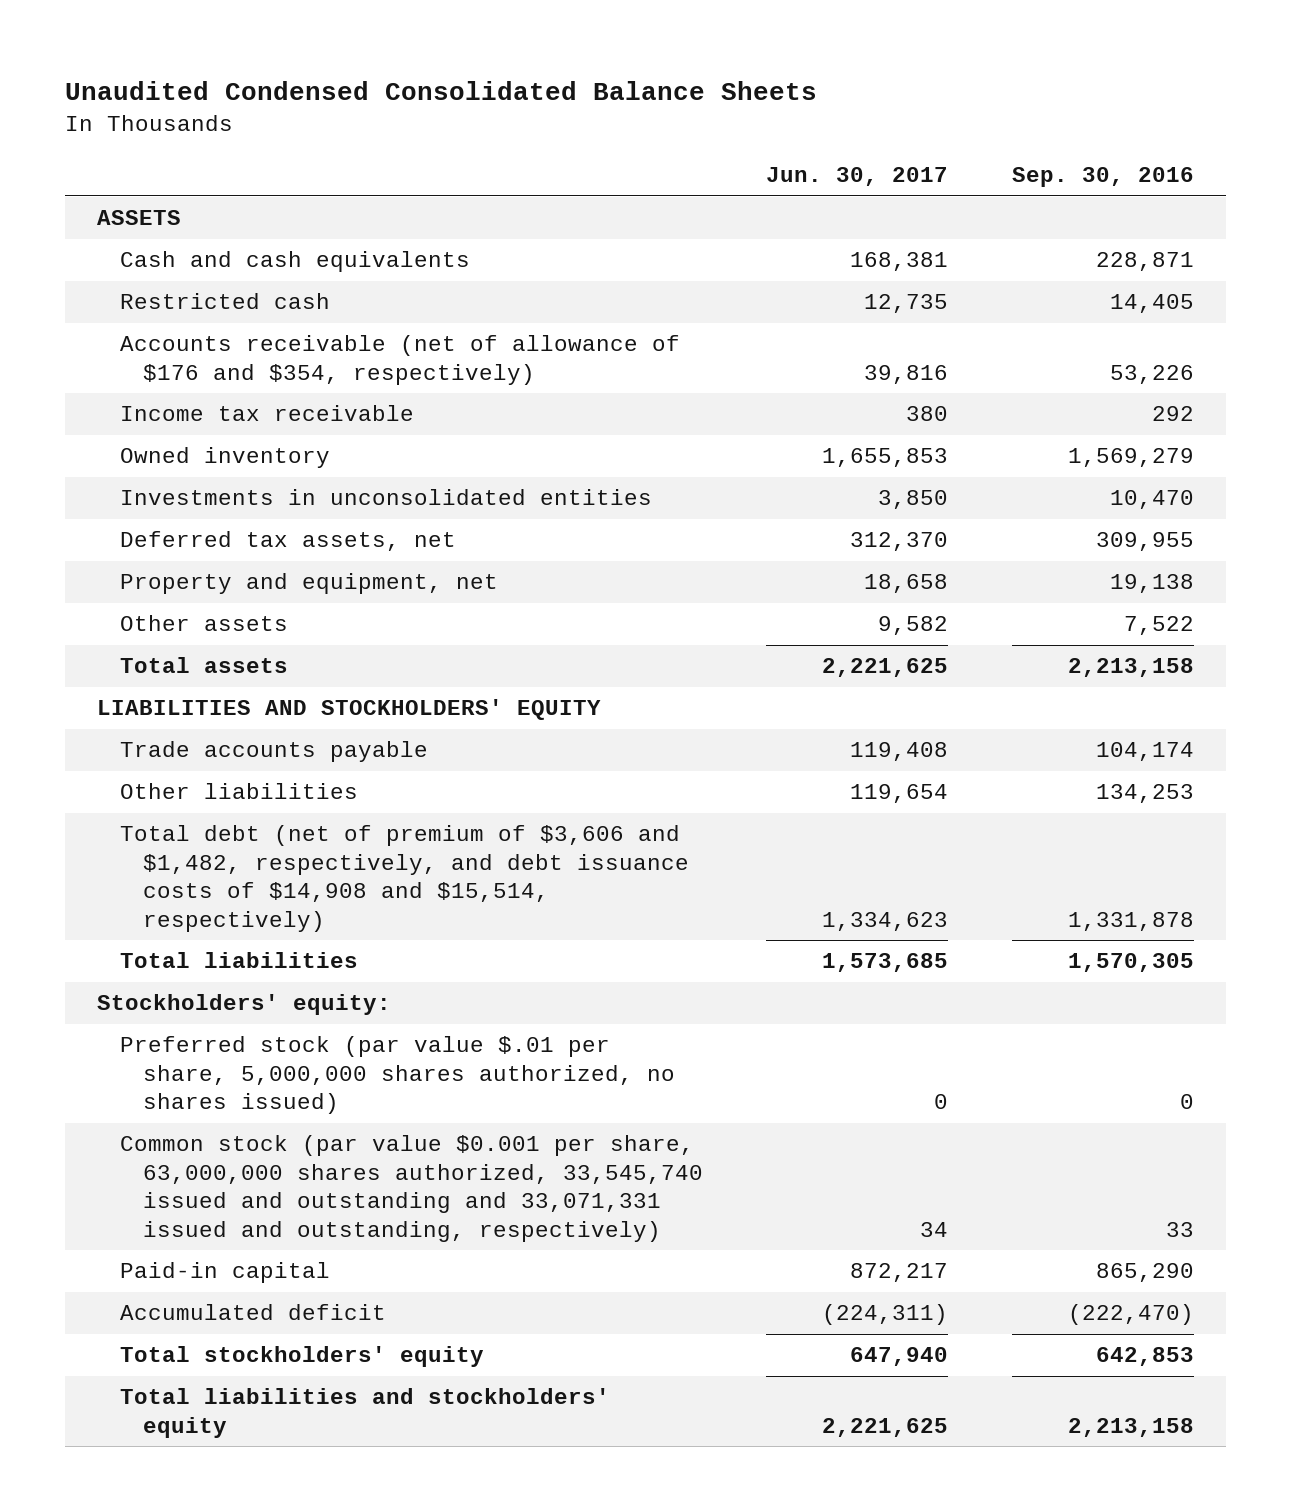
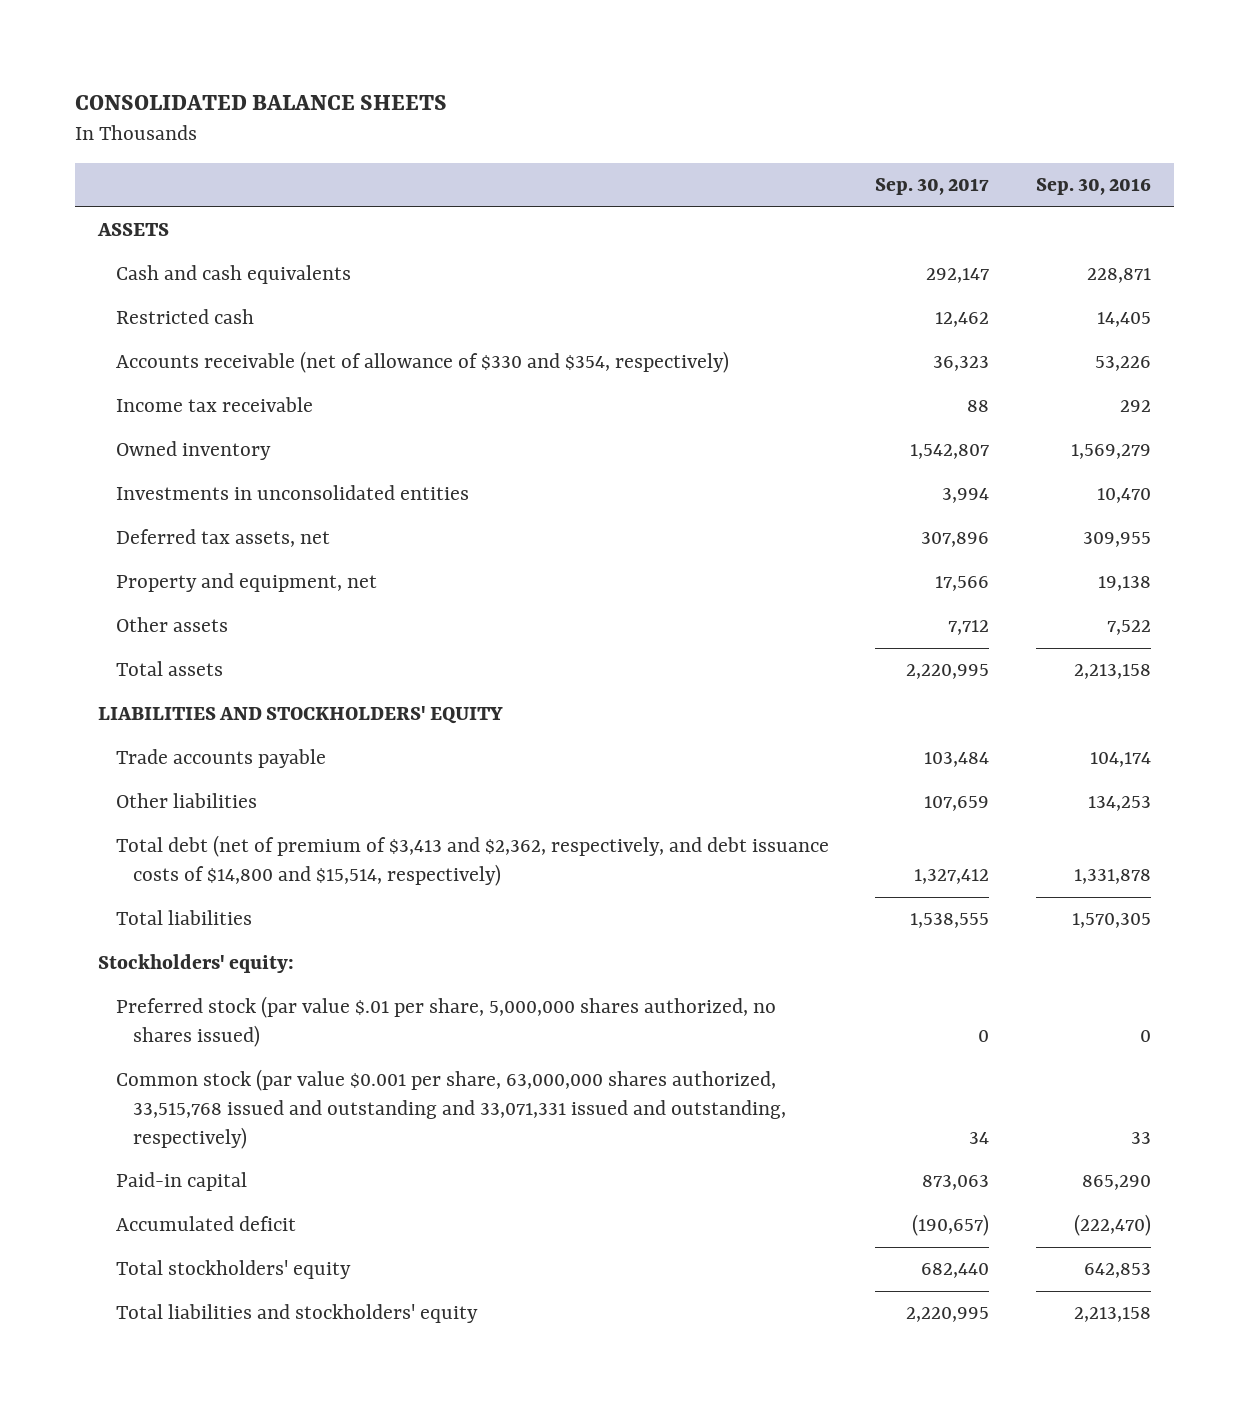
- Unaudited Condensed Consolidated Balance Sheets
+ CONSOLIDATED BALANCE SHEETS
- | Jun. 30, 2017 | Sep. 30, 2016
+ | Sep. 30, 2017 | Sep. 30, 2016
- Accounts receivable (net of allowance of $176 and $354, respectively) | 39,816 | 53,226
+ Accounts receivable (net of allowance of $330 and $354, respectively) | 36,323 | 53,226
- Total debt (net of premium of $3,606 and $1,482, respectively, and debt issuance costs of $14,908 and $15,514, respectively) | 1,334,623 | 1,331,878
+ Total debt (net of premium of $3,413 and $2,362, respectively, and debt issuance costs of $14,800 and $15,514, respectively) | 1,327,412 | 1,331,878
- Common stock (par value $0.001 per share, 63,000,000 shares authorized, 33,545,740 issued and outstanding and 33,071,331 issued and outstanding, respectively) | 34 | 33
+ Common stock (par value $0.001 per share, 63,000,000 shares authorized, 33,515,768 issued and outstanding and 33,071,331 issued and outstanding, respectively) | 34 | 33

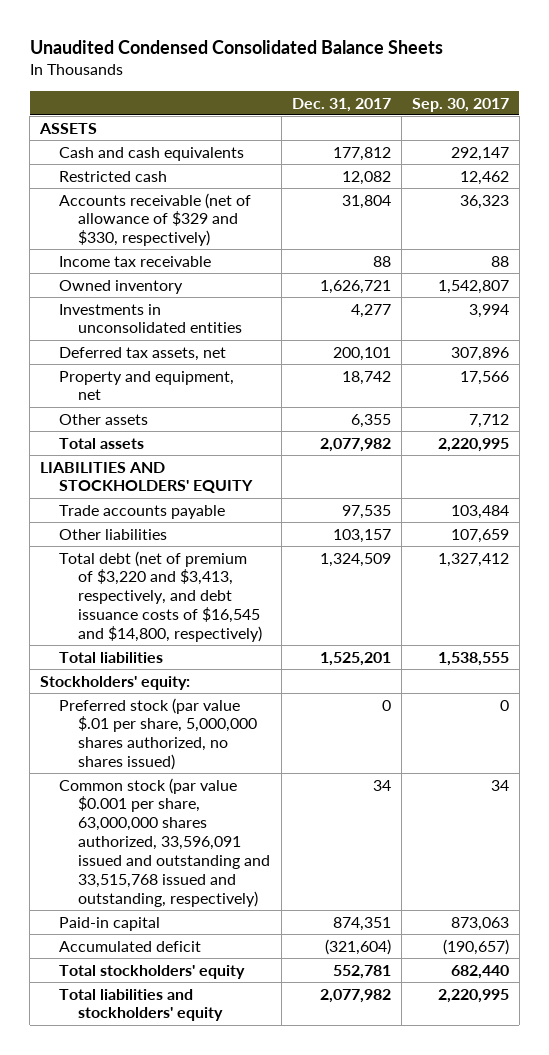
- CONSOLIDATED BALANCE SHEETS
+ Unaudited Condensed Consolidated Balance Sheets
- | Sep. 30, 2017 | Sep. 30, 2016
+ | Dec. 31, 2017 | Sep. 30, 2017
- Accounts receivable (net of allowance of $330 and $354, respectively) | 36,323 | 53,226
+ Accounts receivable (net of allowance of $329 and $330, respectively) | 31,804 | 36,323
- Total debt (net of premium of $3,413 and $2,362, respectively, and debt issuance costs of $14,800 and $15,514, respectively) | 1,327,412 | 1,331,878
+ Total debt (net of premium of $3,220 and $3,413, respectively, and debt issuance costs of $16,545 and $14,800, respectively) | 1,324,509 | 1,327,412
- Common stock (par value $0.001 per share, 63,000,000 shares authorized, 33,515,768 issued and outstanding and 33,071,331 issued and outstanding, respectively) | 34 | 33
+ Common stock (par value $0.001 per share, 63,000,000 shares authorized, 33,596,091 issued and outstanding and 33,515,768 issued and outstanding, respectively) | 34 | 34

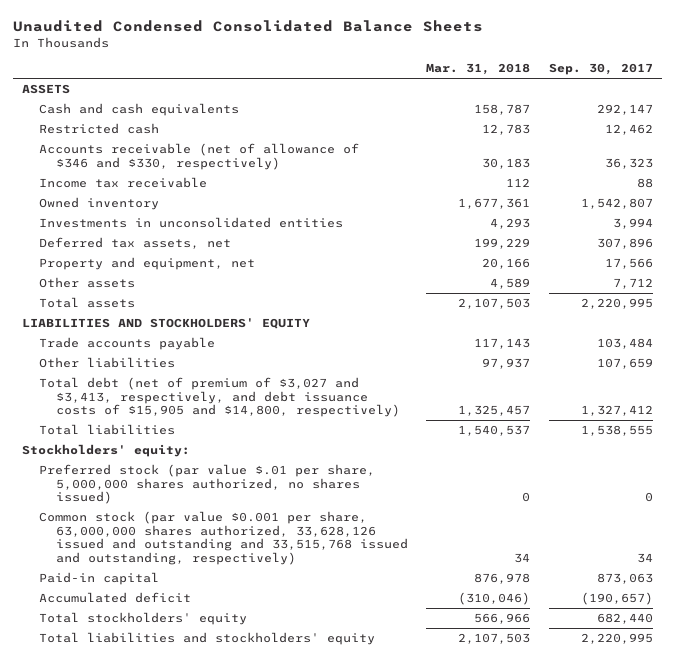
- | Dec. 31, 2017 | Sep. 30, 2017
+ | Mar. 31, 2018 | Sep. 30, 2017
- Accounts receivable (net of allowance of $329 and $330, respectively) | 31,804 | 36,323
+ Accounts receivable (net of allowance of $346 and $330, respectively) | 30,183 | 36,323
- Total debt (net of premium of $3,220 and $3,413, respectively, and debt issuance costs of $16,545 and $14,800, respectively) | 1,324,509 | 1,327,412
+ Total debt (net of premium of $3,027 and $3,413, respectively, and debt issuance costs of $15,905 and $14,800, respectively) | 1,325,457 | 1,327,412
- Common stock (par value $0.001 per share, 63,000,000 shares authorized, 33,596,091 issued and outstanding and 33,515,768 issued and outstanding, respectively) | 34 | 34
+ Common stock (par value $0.001 per share, 63,000,000 shares authorized, 33,628,126 issued and outstanding and 33,515,768 issued and outstanding, respectively) | 34 | 34

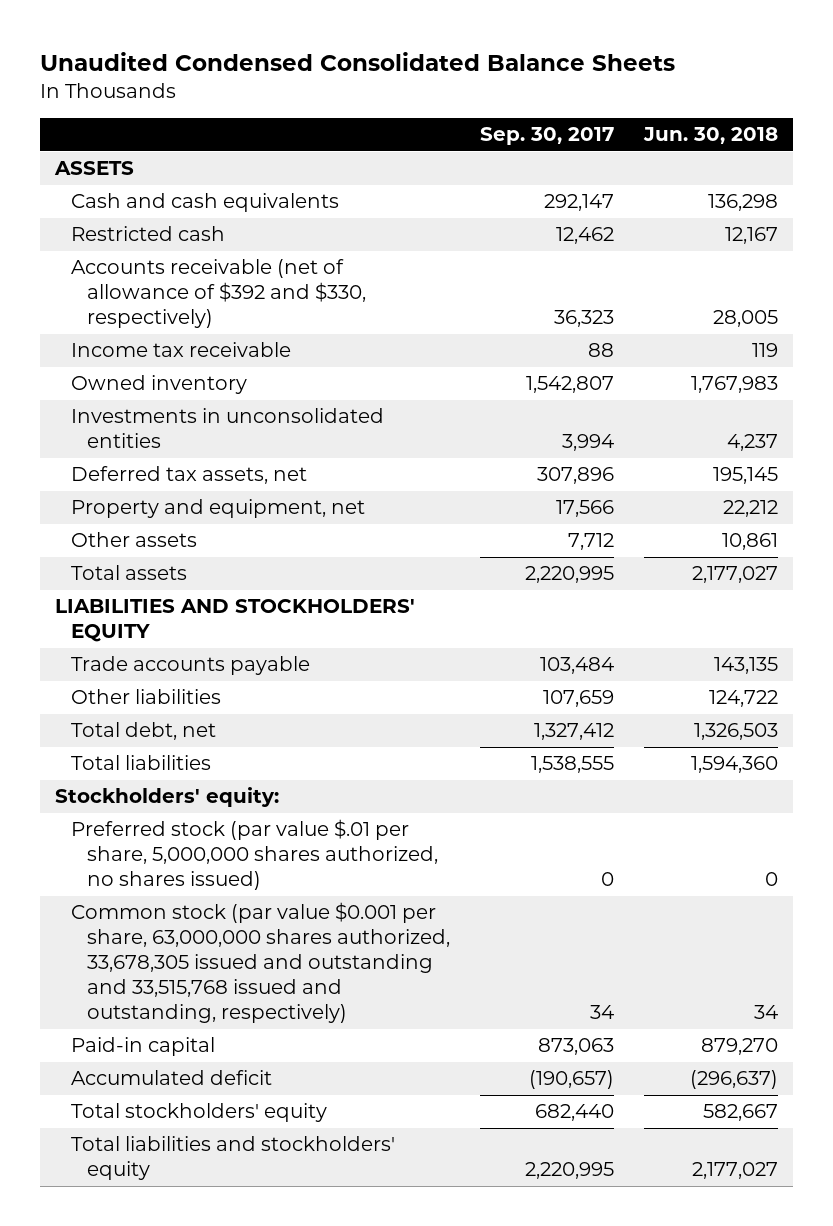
- | Mar. 31, 2018 | Sep. 30, 2017
+ | Sep. 30, 2017 | Jun. 30, 2018
- Accounts receivable (net of allowance of $346 and $330, respectively) | 30,183 | 36,323
+ Accounts receivable (net of allowance of $392 and $330, respectively) | 36,323 | 28,005
- Total debt (net of premium of $3,027 and $3,413, respectively, and debt issuance costs of $15,905 and $14,800, respectively) | 1,325,457 | 1,327,412
+ Total debt, net | 1,327,412 | 1,326,503
- Common stock (par value $0.001 per share, 63,000,000 shares authorized, 33,628,126 issued and outstanding and 33,515,768 issued and outstanding, respectively) | 34 | 34
+ Common stock (par value $0.001 per share, 63,000,000 shares authorized, 33,678,305 issued and outstanding and 33,515,768 issued and outstanding, respectively) | 34 | 34

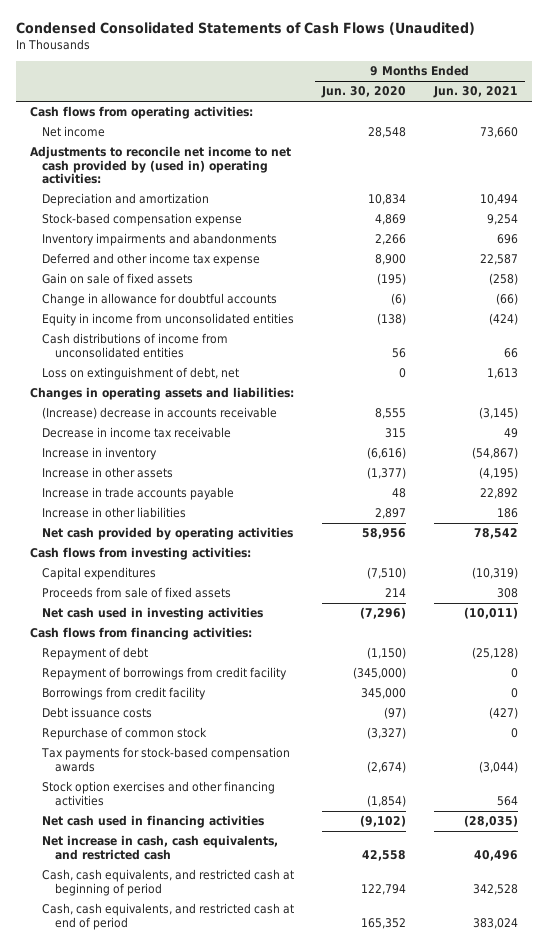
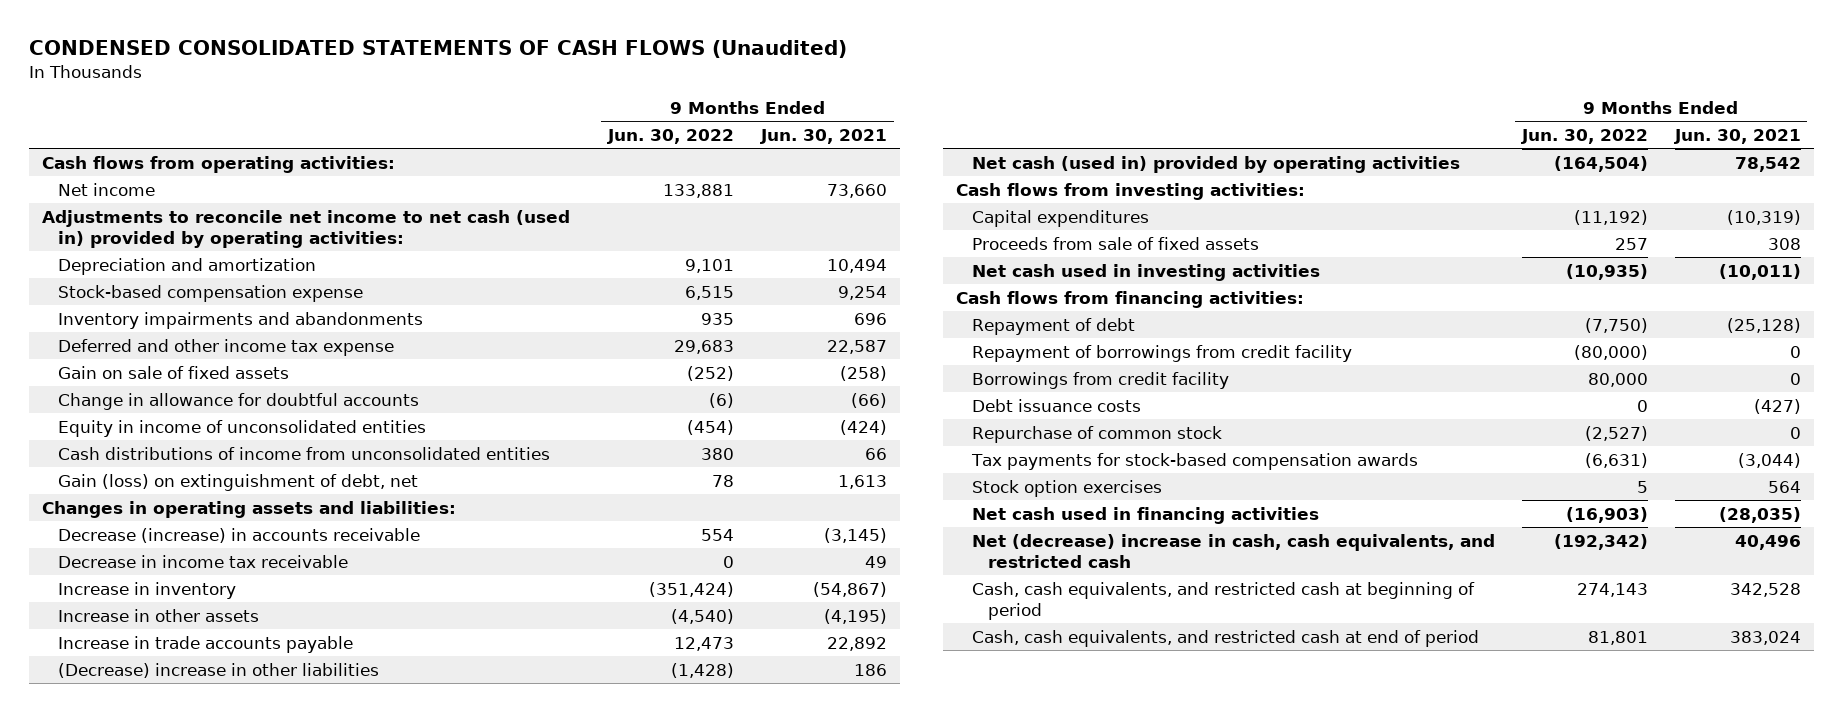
- Condensed Consolidated Statements of Cash Flows (Unaudited)
+ CONDENSED CONSOLIDATED STATEMENTS OF CASH FLOWS (Unaudited)
- | 9 Months Ended Jun. 30, 2020 | 9 Months Ended Jun. 30, 2021
+ | 9 Months Ended Jun. 30, 2022 | 9 Months Ended Jun. 30, 2021
- Adjustments to reconcile net income to net cash provided by (used in) operating activities:
+ Adjustments to reconcile net income to net cash (used in) provided by operating activities:
- Equity in income from unconsolidated entities | (138) | (424)
+ Equity in income of unconsolidated entities | (454) | (424)
- Loss on extinguishment of debt, net | 0 | 1,613
+ Gain (loss) on extinguishment of debt, net | 78 | 1,613
- (Increase) decrease in accounts receivable | 8,555 | (3,145)
+ Decrease (increase) in accounts receivable | 554 | (3,145)
- Increase in other liabilities | 2,897 | 186
- Net cash provided by operating activities | 58,956 | 78,542
+ (Decrease) increase in other liabilities | (1,428) | 186
+ Net cash (used in) provided by operating activities | (164,504) | 78,542
- Stock option exercises and other financing activities | (1,854) | 564
+ Stock option exercises | 5 | 564
- Net increase in cash, cash equivalents, and restricted cash | 42,558 | 40,496
+ Net (decrease) increase in cash, cash equivalents, and restricted cash | (192,342) | 40,496

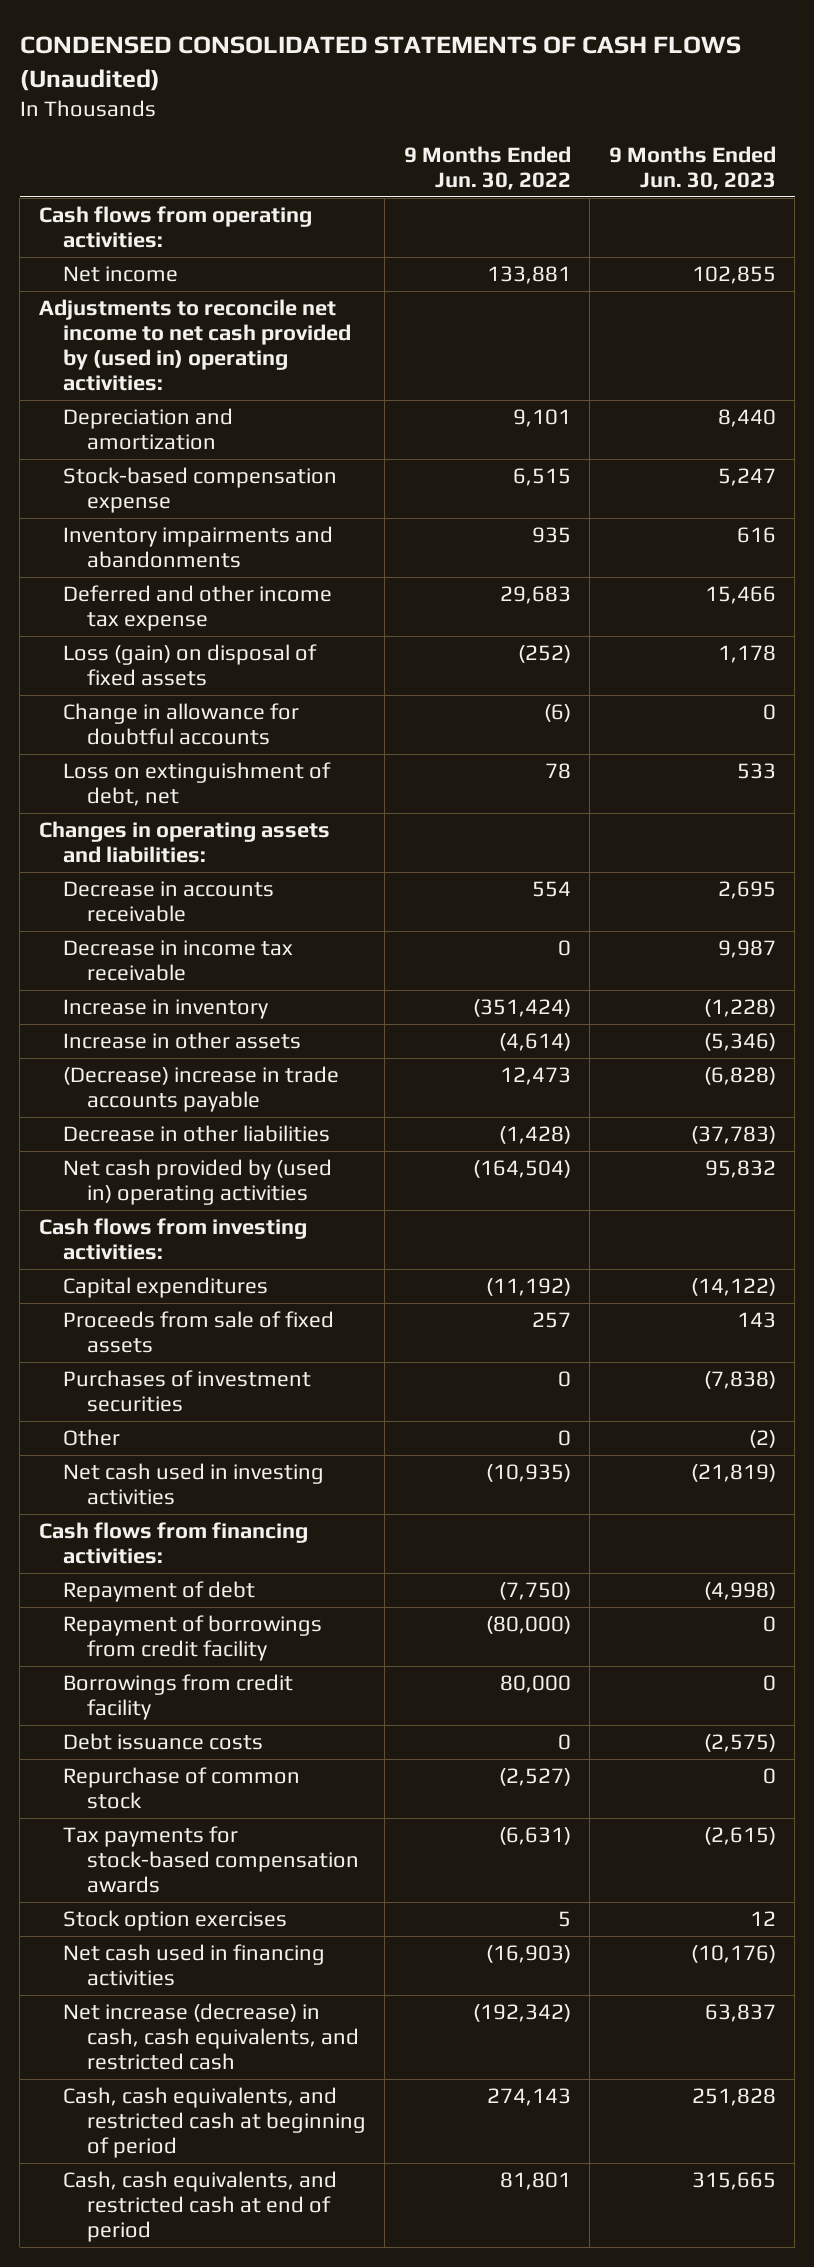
- | 9 Months Ended Jun. 30, 2022 | 9 Months Ended Jun. 30, 2021
+ | 9 Months Ended Jun. 30, 2022 | 9 Months Ended Jun. 30, 2023
- Adjustments to reconcile net income to net cash (used in) provided by operating activities:
+ Adjustments to reconcile net income to net cash provided by (used in) operating activities:
- Gain on sale of fixed assets | (252) | (258)
+ Loss (gain) on disposal of fixed assets | (252) | 1,178
- Equity in income of unconsolidated entities | (454) | (424)
- Cash distributions of income from unconsolidated entities | 380 | 66
- Gain (loss) on extinguishment of debt, net | 78 | 1,613
+ Loss on extinguishment of debt, net | 78 | 533
- Decrease (increase) in accounts receivable | 554 | (3,145)
+ Decrease in accounts receivable | 554 | 2,695
- Increase in other assets | (4,540) | (4,195)
- Increase in trade accounts payable | 12,473 | 22,892
- (Decrease) increase in other liabilities | (1,428) | 186
- Net cash (used in) provided by operating activities | (164,504) | 78,542
+ Increase in other assets | (4,614) | (5,346)
+ (Decrease) increase in trade accounts payable | 12,473 | (6,828)
+ Decrease in other liabilities | (1,428) | (37,783)
+ Net cash provided by (used in) operating activities | (164,504) | 95,832
+ Purchases of investment securities | 0 | (7,838)
+ Other | 0 | (2)
- Net (decrease) increase in cash, cash equivalents, and restricted cash | (192,342) | 40,496
+ Net increase (decrease) in cash, cash equivalents, and restricted cash | (192,342) | 63,837

